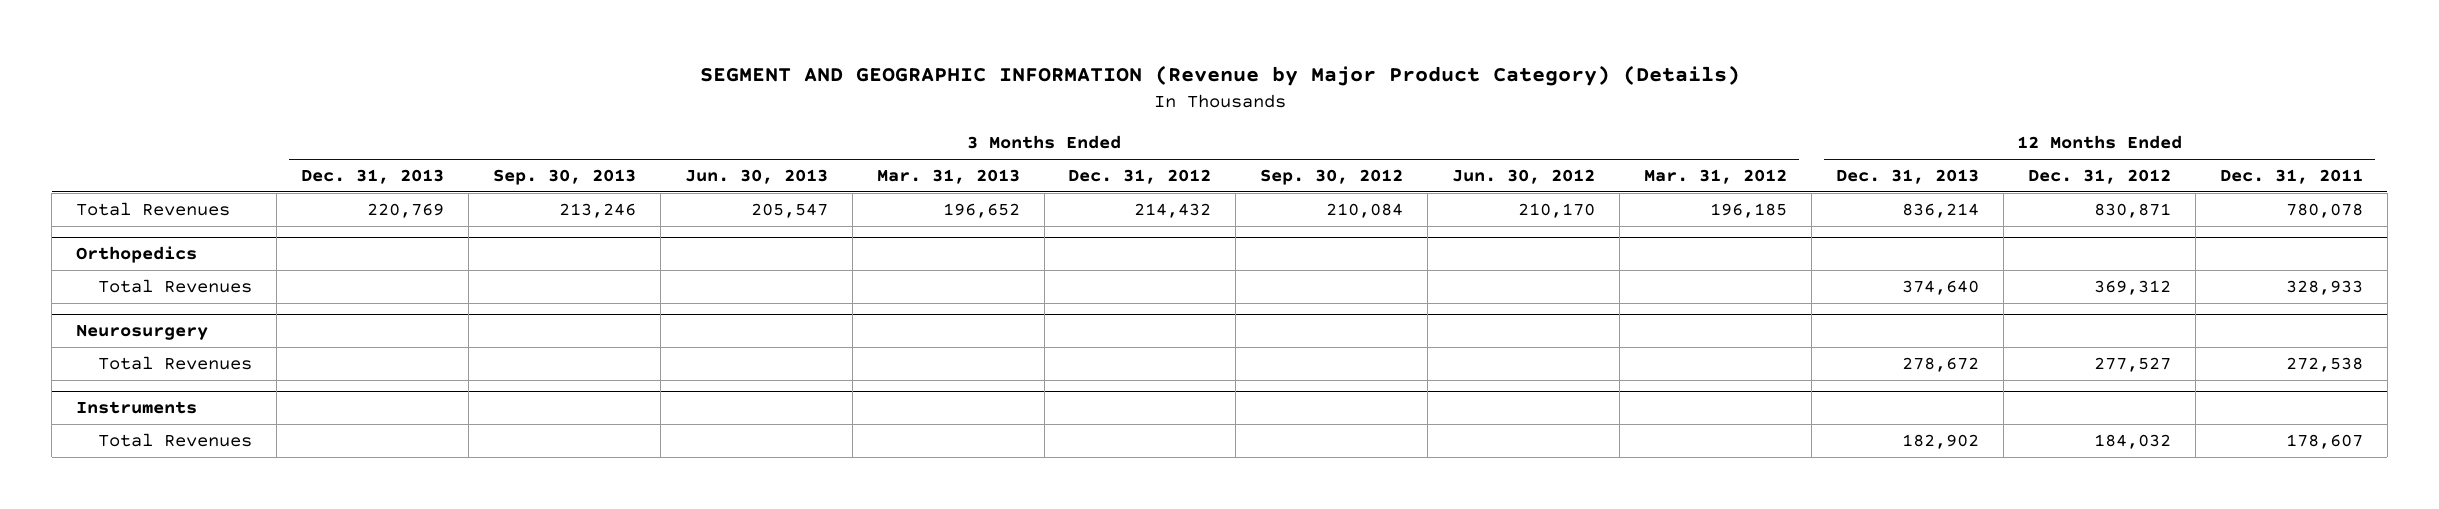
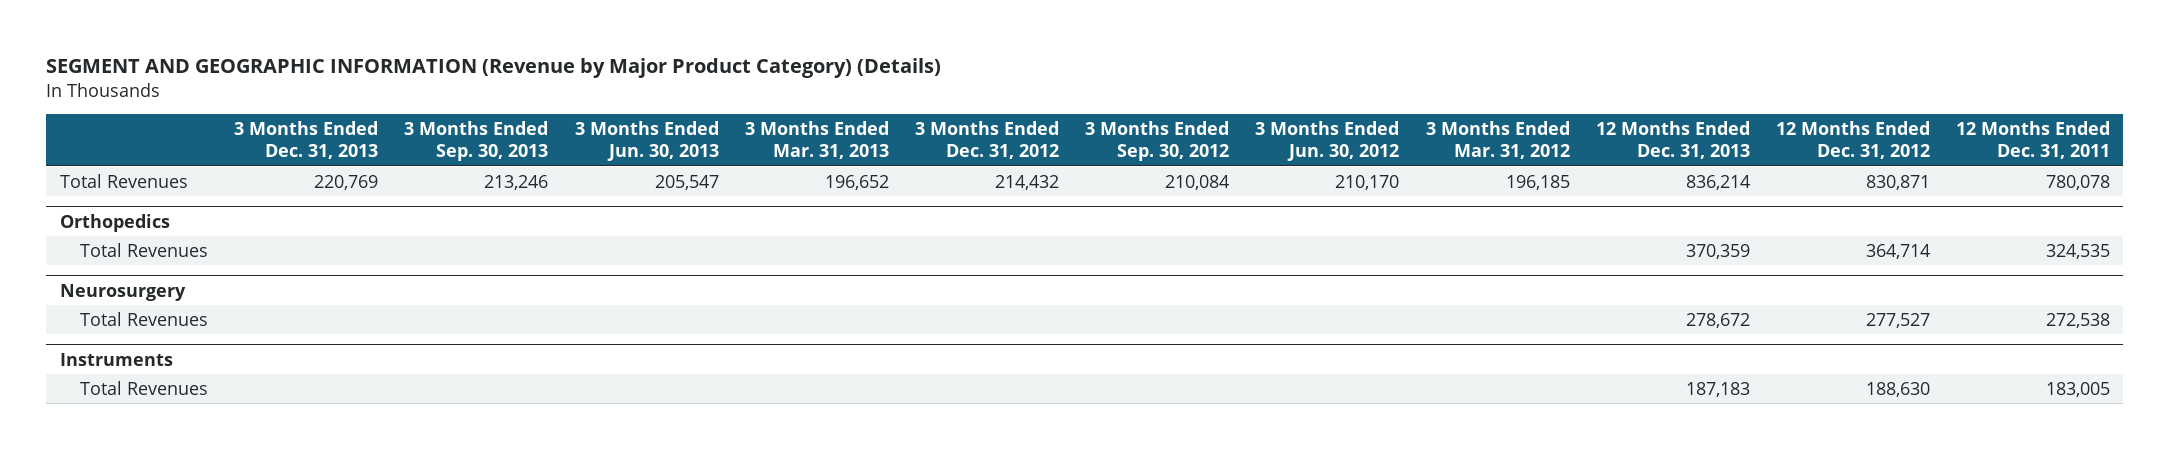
@ Orthopedics
- Total Revenues | | | | | | | | | 374,640 | 369,312 | 328,933
+ Total Revenues | | | | | | | | | 370,359 | 364,714 | 324,535
@ Instruments
- Total Revenues | | | | | | | | | 182,902 | 184,032 | 178,607
+ Total Revenues | | | | | | | | | 187,183 | 188,630 | 183,005

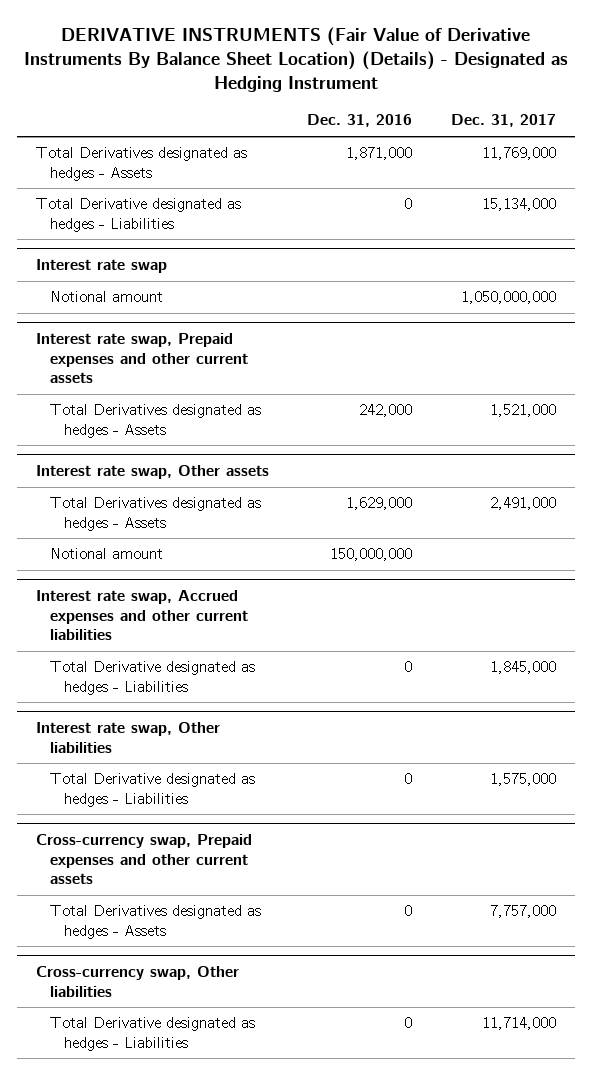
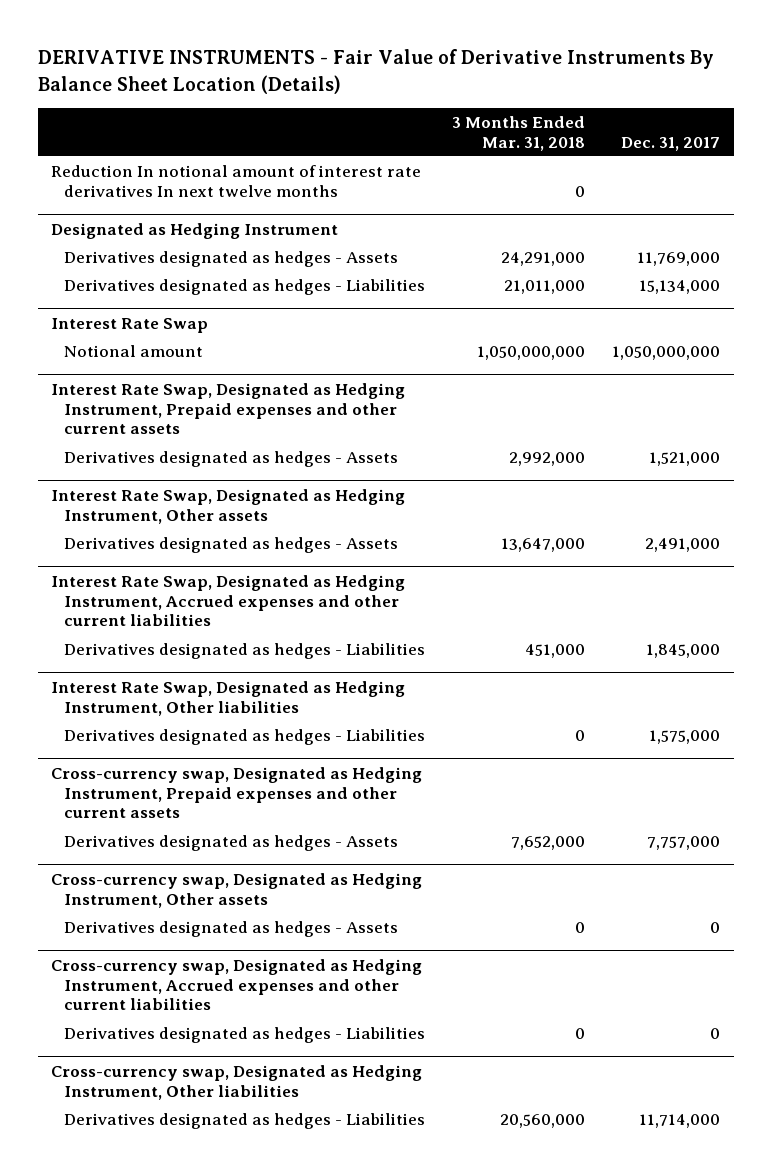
- DERIVATIVE INSTRUMENTS (Fair Value of Derivative Instruments By Balance Sheet Location) (Details) - Designated as Hedging Instrument
+ DERIVATIVE INSTRUMENTS - Fair Value of Derivative Instruments By Balance Sheet Location (Details)
- | Dec. 31, 2016 | Dec. 31, 2017
+ | 3 Months Ended Mar. 31, 2018 | Dec. 31, 2017
- Total Derivatives designated as hedges - Assets | 1,871,000 | 11,769,000
- Total Derivative designated as hedges - Liabilities | 0 | 15,134,000
- Interest rate swap
+ Reduction In notional amount of interest rate derivatives In next twelve months | 0 |
+ Designated as Hedging Instrument
+ Derivatives designated as hedges - Assets | 24,291,000 | 11,769,000
+ Derivatives designated as hedges - Liabilities | 21,011,000 | 15,134,000
+ Interest Rate Swap
- Interest rate swap, Prepaid expenses and other current assets
- Total Derivatives designated as hedges - Assets | 242,000 | 1,521,000
- Interest rate swap, Other assets
- Total Derivatives designated as hedges - Assets | 1,629,000 | 2,491,000
- Notional amount | 150,000,000 |
- Interest rate swap, Accrued expenses and other current liabilities
- Total Derivative designated as hedges - Liabilities | 0 | 1,845,000
- Interest rate swap, Other liabilities
- Total Derivative designated as hedges - Liabilities | 0 | 1,575,000
- Cross-currency swap, Prepaid expenses and other current assets
- Total Derivatives designated as hedges - Assets | 0 | 7,757,000
- Cross-currency swap, Other liabilities
- Total Derivative designated as hedges - Liabilities | 0 | 11,714,000
+ Interest Rate Swap, Designated as Hedging Instrument, Prepaid expenses and other current assets
+ Derivatives designated as hedges - Assets | 2,992,000 | 1,521,000
+ Interest Rate Swap, Designated as Hedging Instrument, Other assets
+ Derivatives designated as hedges - Assets | 13,647,000 | 2,491,000
+ Interest Rate Swap, Designated as Hedging Instrument, Accrued expenses and other current liabilities
+ Derivatives designated as hedges - Liabilities | 451,000 | 1,845,000
+ Interest Rate Swap, Designated as Hedging Instrument, Other liabilities
+ Derivatives designated as hedges - Liabilities | 0 | 1,575,000
+ Cross-currency swap, Designated as Hedging Instrument, Prepaid expenses and other current assets
+ Derivatives designated as hedges - Assets | 7,652,000 | 7,757,000
+ Cross-currency swap, Designated as Hedging Instrument, Other assets
+ Derivatives designated as hedges - Assets | 0 | 0
+ Cross-currency swap, Designated as Hedging Instrument, Accrued expenses and other current liabilities
+ Derivatives designated as hedges - Liabilities | 0 | 0
+ Cross-currency swap, Designated as Hedging Instrument, Other liabilities
+ Derivatives designated as hedges - Liabilities | 20,560,000 | 11,714,000

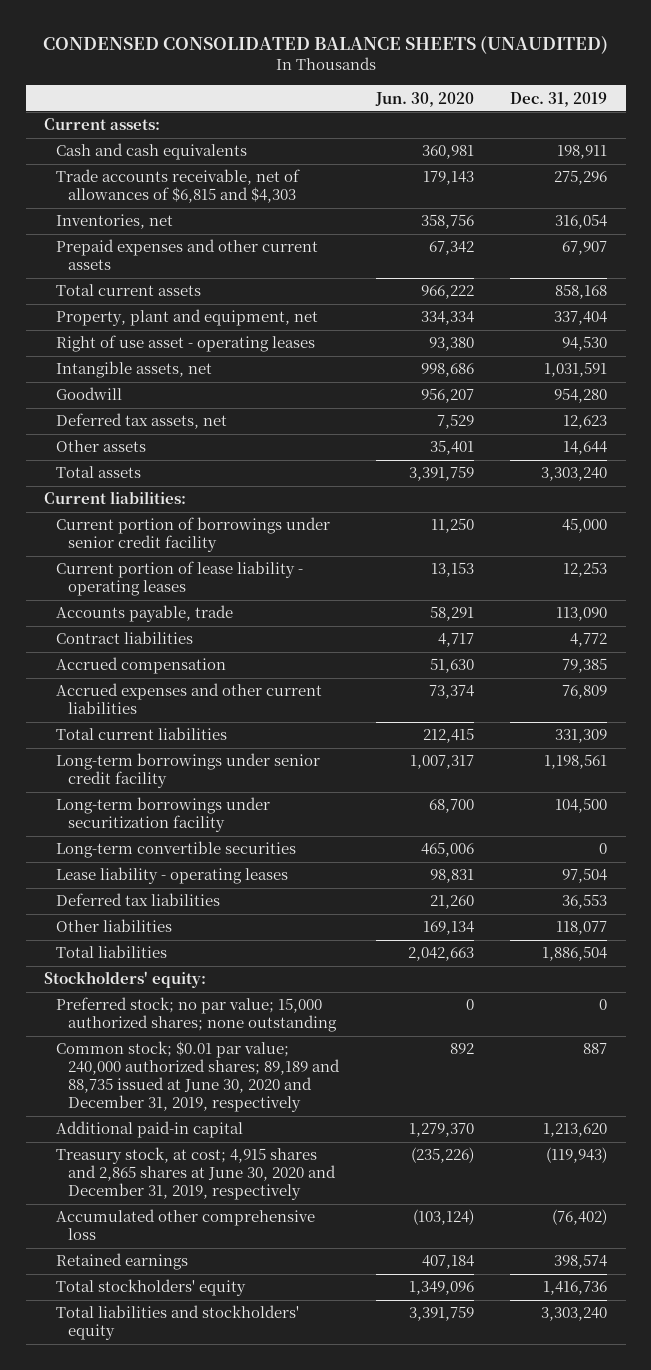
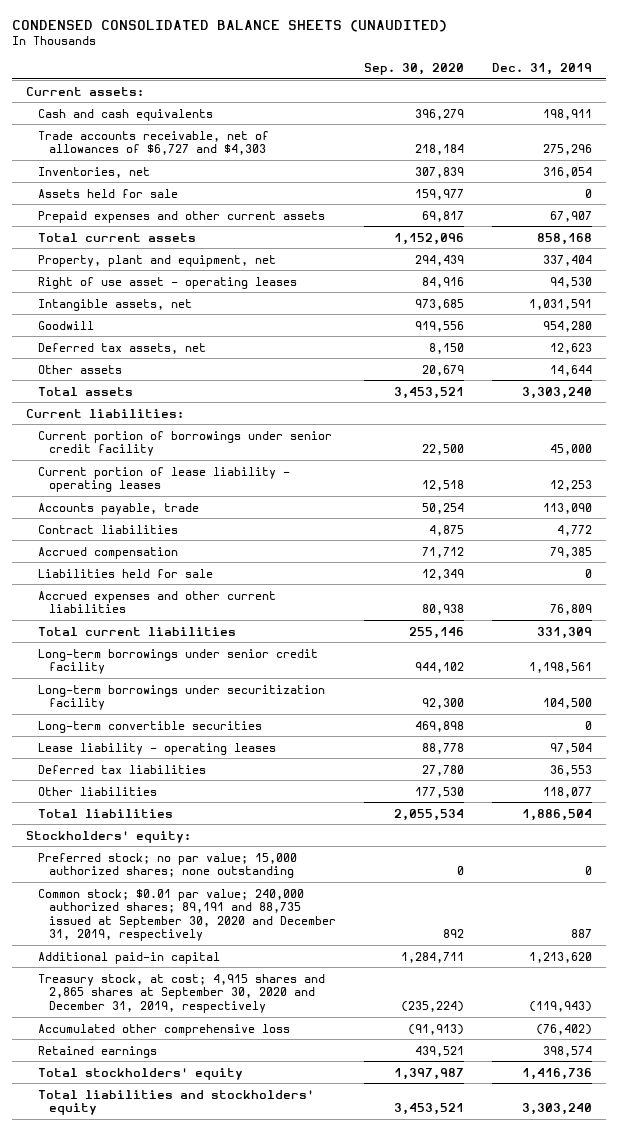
- | Jun. 30, 2020 | Dec. 31, 2019
+ | Sep. 30, 2020 | Dec. 31, 2019
- Trade accounts receivable, net of allowances of $6,815 and $4,303 | 179,143 | 275,296
+ Trade accounts receivable, net of allowances of $6,727 and $4,303 | 218,184 | 275,296
+ Assets held for sale | 159,977 | 0
+ Liabilities held for sale | 12,349 | 0
- Common stock; $0.01 par value; 240,000 authorized shares; 89,189 and 88,735 issued at June 30, 2020 and December 31, 2019, respectively | 892 | 887
+ Common stock; $0.01 par value; 240,000 authorized shares; 89,191 and 88,735 issued at September 30, 2020 and December 31, 2019, respectively | 892 | 887
- Treasury stock, at cost; 4,915 shares and 2,865 shares at June 30, 2020 and December 31, 2019, respectively | (235,226) | (119,943)
+ Treasury stock, at cost; 4,915 shares and 2,865 shares at September 30, 2020 and December 31, 2019, respectively | (235,224) | (119,943)

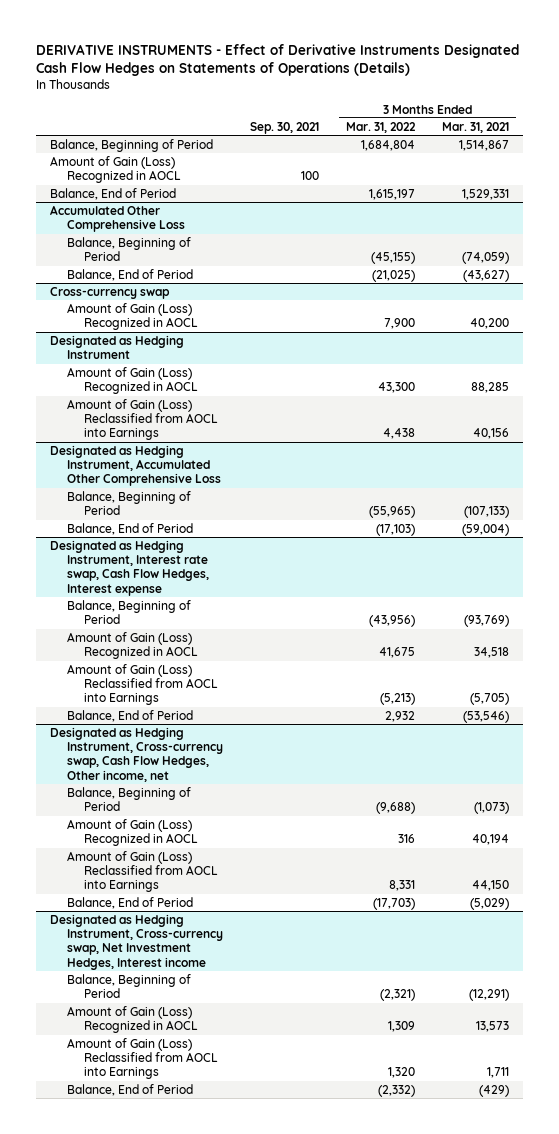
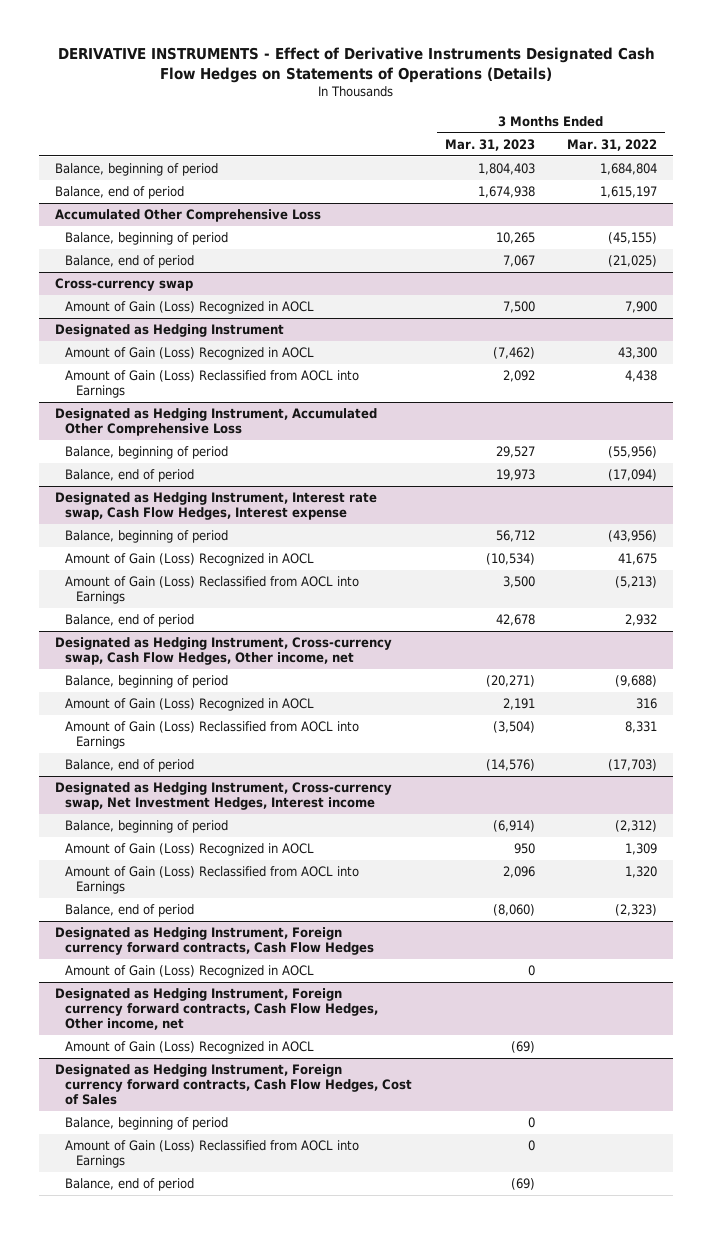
- | Sep. 30, 2021 | 3 Months Ended Mar. 31, 2022 | 3 Months Ended Mar. 31, 2021
+ | 3 Months Ended Mar. 31, 2023 | 3 Months Ended Mar. 31, 2022
- Balance, Beginning of Period | | 1,684,804 | 1,514,867
- Amount of Gain (Loss) Recognized in AOCL | 100 | |
- Balance, End of Period | | 1,615,197 | 1,529,331
+ Balance, beginning of period | 1,804,403 | 1,684,804
+ Balance, end of period | 1,674,938 | 1,615,197
@ Accumulated Other Comprehensive Loss
- Balance, Beginning of Period | | (45,155) | (74,059)
- Balance, End of Period | | (21,025) | (43,627)
+ Balance, beginning of period | 10,265 | (45,155)
+ Balance, end of period | 7,067 | (21,025)
@ Designated as Hedging Instrument, Accumulated Other Comprehensive Loss
- Balance, Beginning of Period | | (55,965) | (107,133)
- Balance, End of Period | | (17,103) | (59,004)
+ Balance, beginning of period | 29,527 | (55,956)
+ Balance, end of period | 19,973 | (17,094)
@ Designated as Hedging Instrument, Interest rate swap, Cash Flow Hedges, Interest expense
- Balance, Beginning of Period | | (43,956) | (93,769)
+ Balance, beginning of period | 56,712 | (43,956)
- Balance, End of Period | | 2,932 | (53,546)
+ Balance, end of period | 42,678 | 2,932
@ Designated as Hedging Instrument, Cross-currency swap, Cash Flow Hedges, Other income, net
- Balance, Beginning of Period | | (9,688) | (1,073)
+ Balance, beginning of period | (20,271) | (9,688)
- Balance, End of Period | | (17,703) | (5,029)
+ Balance, end of period | (14,576) | (17,703)
@ Designated as Hedging Instrument, Cross-currency swap, Net Investment Hedges, Interest income
- Balance, Beginning of Period | | (2,321) | (12,291)
+ Balance, beginning of period | (6,914) | (2,312)
- Balance, End of Period | | (2,332) | (429)
+ Balance, end of period | (8,060) | (2,323)
+ Designated as Hedging Instrument, Foreign currency forward contracts, Cash Flow Hedges
+ Amount of Gain (Loss) Recognized in AOCL | 0 |
+ Designated as Hedging Instrument, Foreign currency forward contracts, Cash Flow Hedges, Other income, net
+ Amount of Gain (Loss) Recognized in AOCL | (69) |
+ Designated as Hedging Instrument, Foreign currency forward contracts, Cash Flow Hedges, Cost of Sales
+ Balance, beginning of period | 0 |
+ Amount of Gain (Loss) Reclassified from AOCL into Earnings | 0 |
+ Balance, end of period | (69) |

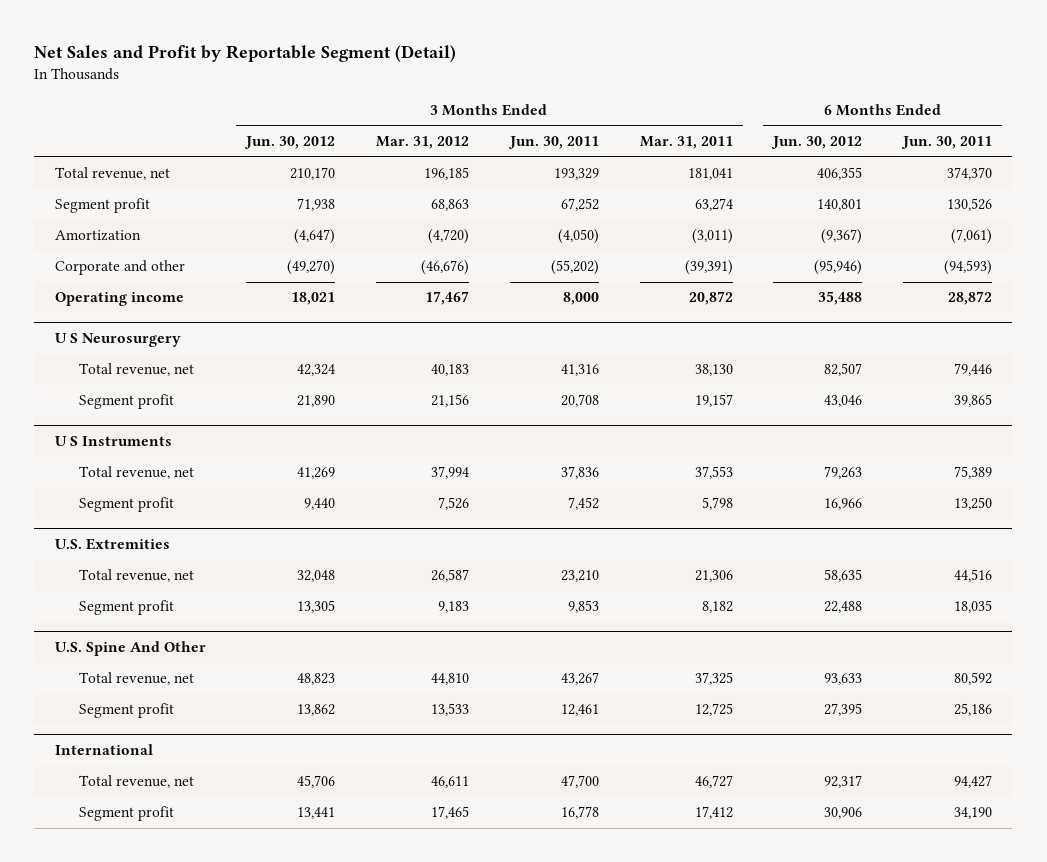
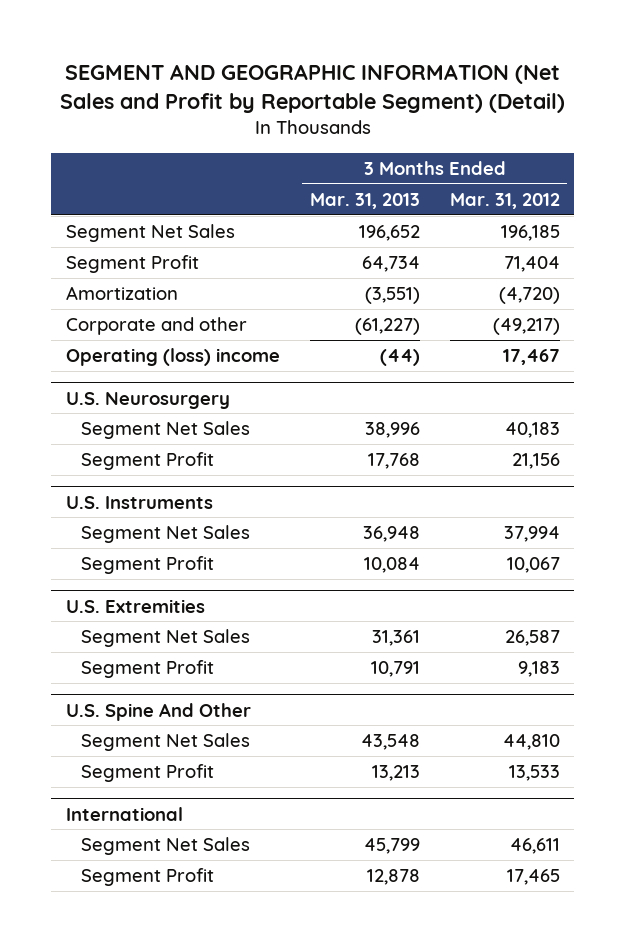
- Net Sales and Profit by Reportable Segment (Detail)
+ SEGMENT AND GEOGRAPHIC INFORMATION (Net Sales and Profit by Reportable Segment) (Detail)
- | 3 Months Ended Jun. 30, 2012 | 3 Months Ended Mar. 31, 2012 | 3 Months Ended Jun. 30, 2011 | 3 Months Ended Mar. 31, 2011 | 6 Months Ended Jun. 30, 2012 | 6 Months Ended Jun. 30, 2011
+ | 3 Months Ended Mar. 31, 2013 | 3 Months Ended Mar. 31, 2012
- Total revenue, net | 210,170 | 196,185 | 193,329 | 181,041 | 406,355 | 374,370
- Segment profit | 71,938 | 68,863 | 67,252 | 63,274 | 140,801 | 130,526
+ Segment Net Sales | 196,652 | 196,185
+ Segment Profit | 64,734 | 71,404
- Corporate and other | (49,270) | (46,676) | (55,202) | (39,391) | (95,946) | (94,593)
- Operating income | 18,021 | 17,467 | 8,000 | 20,872 | 35,488 | 28,872
- U S Neurosurgery
- Total revenue, net | 42,324 | 40,183 | 41,316 | 38,130 | 82,507 | 79,446
- Segment profit | 21,890 | 21,156 | 20,708 | 19,157 | 43,046 | 39,865
- U S Instruments
- Total revenue, net | 41,269 | 37,994 | 37,836 | 37,553 | 79,263 | 75,389
- Segment profit | 9,440 | 7,526 | 7,452 | 5,798 | 16,966 | 13,250
+ Corporate and other | (61,227) | (49,217)
+ Operating (loss) income | (44) | 17,467
+ U.S. Neurosurgery
+ Segment Net Sales | 38,996 | 40,183
+ Segment Profit | 17,768 | 21,156
+ U.S. Instruments
+ Segment Net Sales | 36,948 | 37,994
+ Segment Profit | 10,084 | 10,067
@ U.S. Extremities
- Total revenue, net | 32,048 | 26,587 | 23,210 | 21,306 | 58,635 | 44,516
- Segment profit | 13,305 | 9,183 | 9,853 | 8,182 | 22,488 | 18,035
+ Segment Net Sales | 31,361 | 26,587
+ Segment Profit | 10,791 | 9,183
@ U.S. Spine And Other
- Total revenue, net | 48,823 | 44,810 | 43,267 | 37,325 | 93,633 | 80,592
- Segment profit | 13,862 | 13,533 | 12,461 | 12,725 | 27,395 | 25,186
+ Segment Net Sales | 43,548 | 44,810
+ Segment Profit | 13,213 | 13,533
@ International
- Total revenue, net | 45,706 | 46,611 | 47,700 | 46,727 | 92,317 | 94,427
- Segment profit | 13,441 | 17,465 | 16,778 | 17,412 | 30,906 | 34,190
+ Segment Net Sales | 45,799 | 46,611
+ Segment Profit | 12,878 | 17,465

